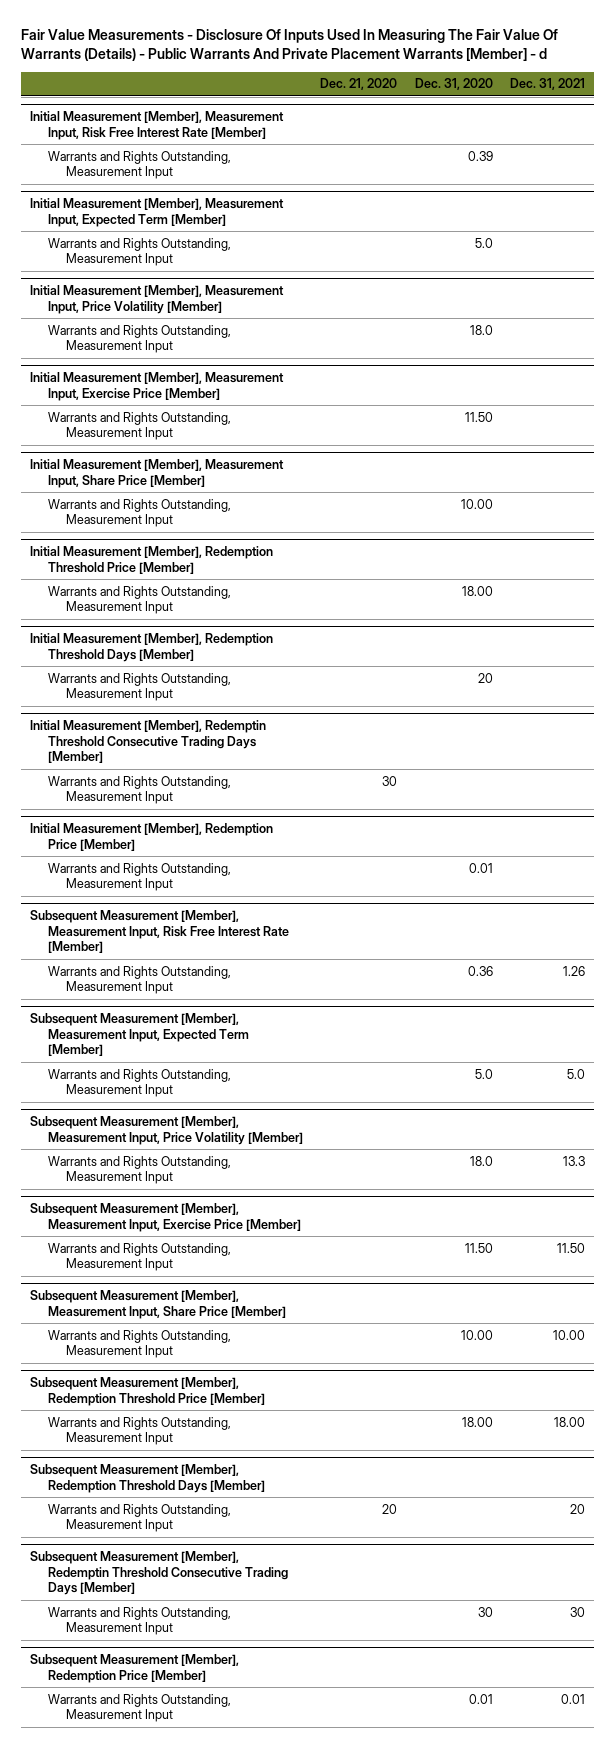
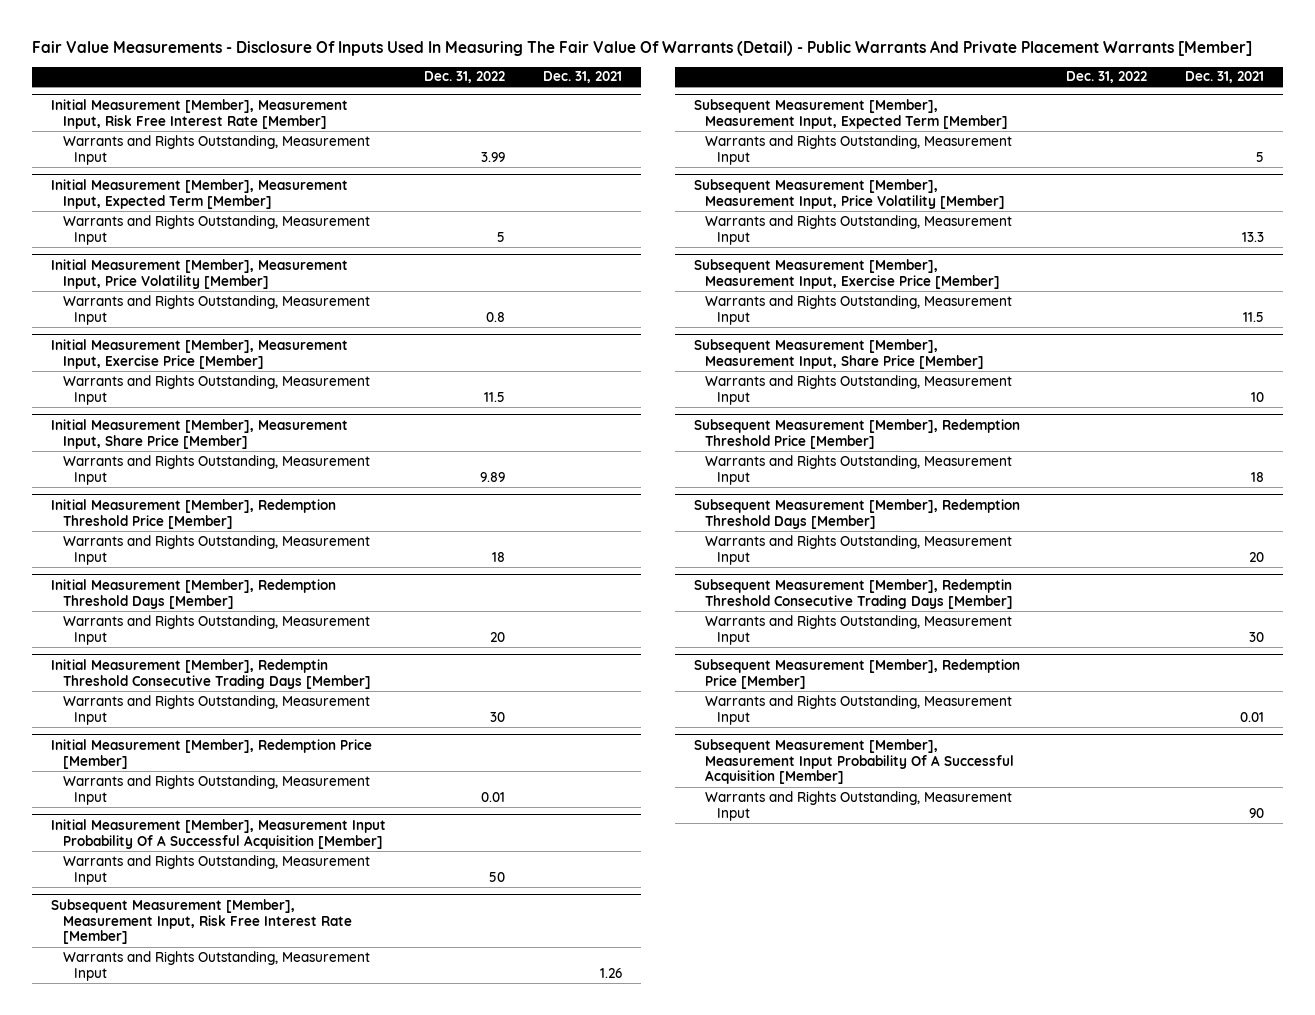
- Fair Value Measurements - Disclosure Of Inputs Used In Measuring The Fair Value Of Warrants (Details) - Public Warrants And Private Placement Warrants [Member] - d
+ Fair Value Measurements - Disclosure Of Inputs Used In Measuring The Fair Value Of Warrants (Detail) - Public Warrants And Private Placement Warrants [Member]
- | Dec. 21, 2020 | Dec. 31, 2020 | Dec. 31, 2021
+ | Dec. 31, 2022 | Dec. 31, 2021
+ Initial Measurement [Member], Measurement Input Probability Of A Successful Acquisition [Member]
+ Warrants and Rights Outstanding, Measurement Input | 50 |
@ Subsequent Measurement [Member], Measurement Input, Expected Term [Member]
- Warrants and Rights Outstanding, Measurement Input | | 5.0 | 5.0
+ Warrants and Rights Outstanding, Measurement Input | | 5
@ Subsequent Measurement [Member], Measurement Input, Exercise Price [Member]
- Warrants and Rights Outstanding, Measurement Input | | 11.50 | 11.50
+ Warrants and Rights Outstanding, Measurement Input | | 11.5
@ Subsequent Measurement [Member], Measurement Input, Share Price [Member]
- Warrants and Rights Outstanding, Measurement Input | | 10.00 | 10.00
+ Warrants and Rights Outstanding, Measurement Input | | 10
@ Subsequent Measurement [Member], Redemption Threshold Price [Member]
- Warrants and Rights Outstanding, Measurement Input | | 18.00 | 18.00
+ Warrants and Rights Outstanding, Measurement Input | | 18
+ Subsequent Measurement [Member], Measurement Input Probability Of A Successful Acquisition [Member]
+ Warrants and Rights Outstanding, Measurement Input | | 90

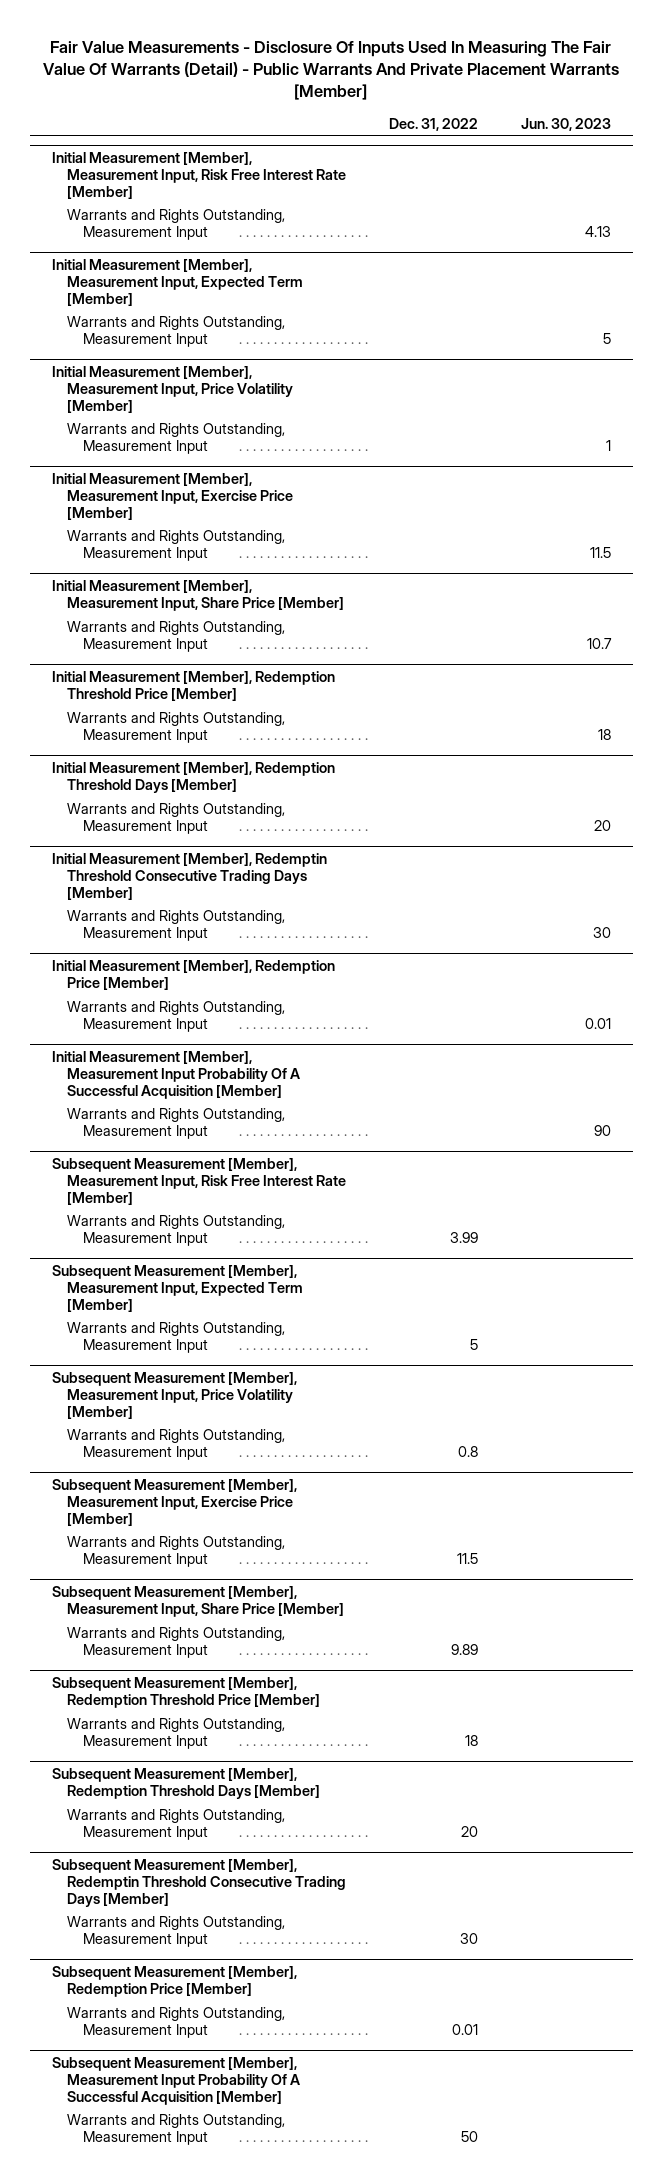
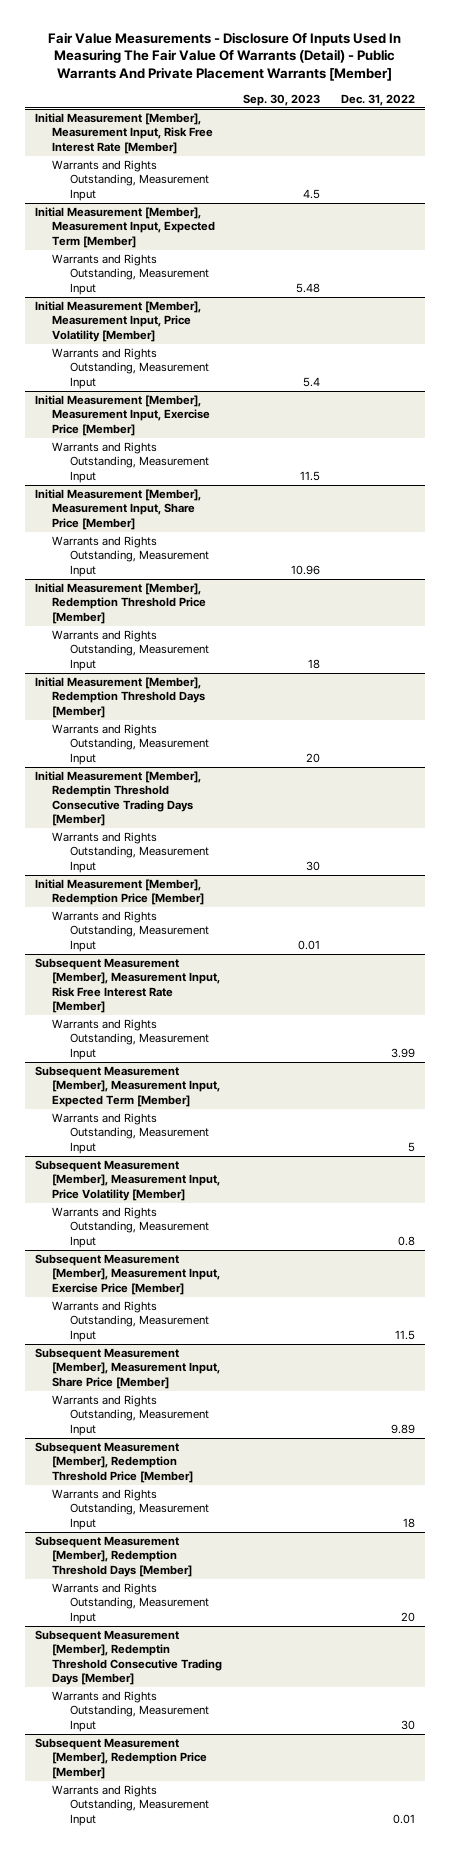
- | Dec. 31, 2022 | Jun. 30, 2023
+ | Sep. 30, 2023 | Dec. 31, 2022
- Initial Measurement [Member], Measurement Input Probability Of A Successful Acquisition [Member]
- Warrants and Rights Outstanding, Measurement Input | | 90
- Subsequent Measurement [Member], Measurement Input Probability Of A Successful Acquisition [Member]
- Warrants and Rights Outstanding, Measurement Input | 50 |

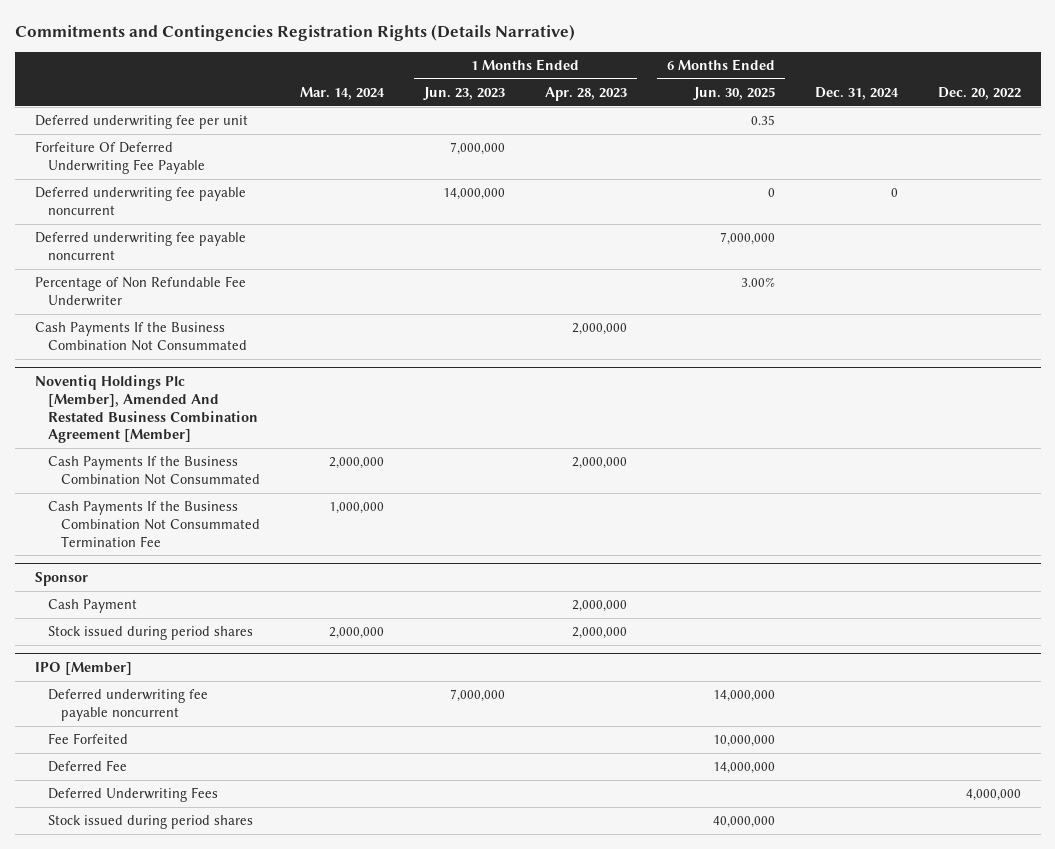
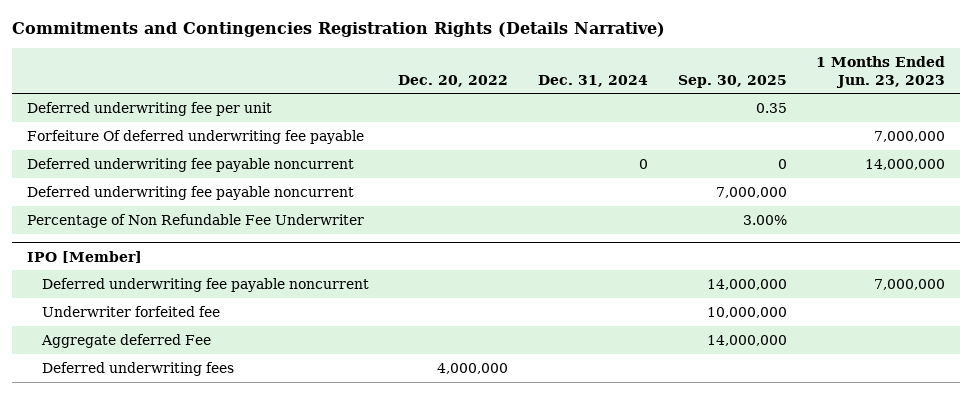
- | Mar. 14, 2024 | 1 Months Ended Jun. 23, 2023 | 1 Months Ended Apr. 28, 2023 | 6 Months Ended Jun. 30, 2025 | Dec. 31, 2024 | Dec. 20, 2022
+ | Dec. 20, 2022 | Dec. 31, 2024 | Sep. 30, 2025 | 1 Months Ended Jun. 23, 2023
- Forfeiture Of Deferred Underwriting Fee Payable | | 7,000,000 | | | |
+ Forfeiture Of deferred underwriting fee payable | | | | 7,000,000
- Cash Payments If the Business Combination Not Consummated | | | 2,000,000 | | |
- Noventiq Holdings Plc [Member], Amended And Restated Business Combination Agreement [Member]
- Cash Payments If the Business Combination Not Consummated | 2,000,000 | | 2,000,000 | | |
- Cash Payments If the Business Combination Not Consummated Termination Fee | 1,000,000 | | | | |
- Sponsor
- Cash Payment | | | 2,000,000 | | |
- Stock issued during period shares | 2,000,000 | | 2,000,000 | | |
@ IPO [Member]
- Fee Forfeited | | | | 10,000,000 | |
- Deferred Fee | | | | 14,000,000 | |
- Deferred Underwriting Fees | | | | | | 4,000,000
- Stock issued during period shares | | | | 40,000,000 | |
+ Underwriter forfeited fee | | | 10,000,000 |
+ Aggregate deferred Fee | | | 14,000,000 |
+ Deferred underwriting fees | 4,000,000 | | |

